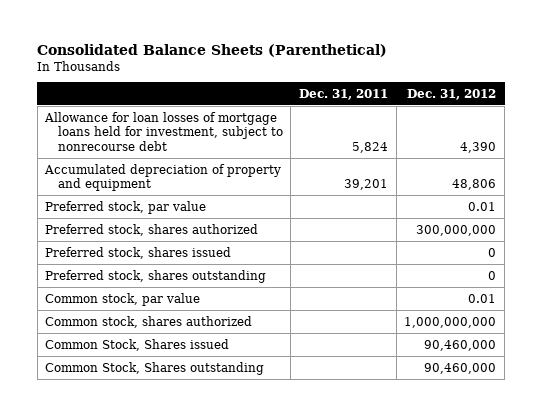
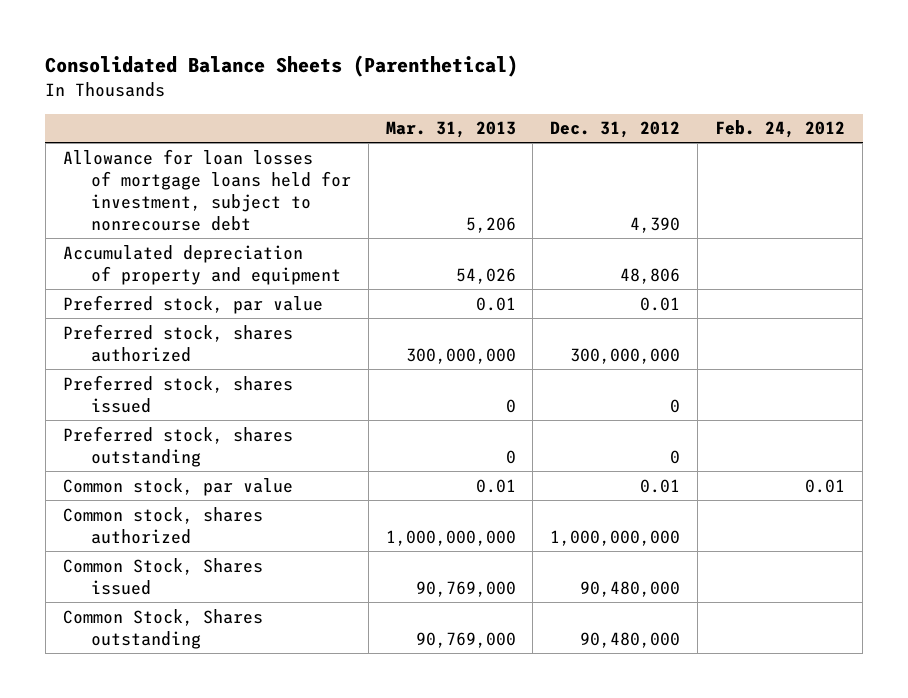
- | Dec. 31, 2011 | Dec. 31, 2012
+ | Mar. 31, 2013 | Dec. 31, 2012 | Feb. 24, 2012
- Common Stock, Shares issued | | 90,460,000
- Common Stock, Shares outstanding | | 90,460,000
+ Common Stock, Shares issued | 90,769,000 | 90,480,000 |
+ Common Stock, Shares outstanding | 90,769,000 | 90,480,000 |

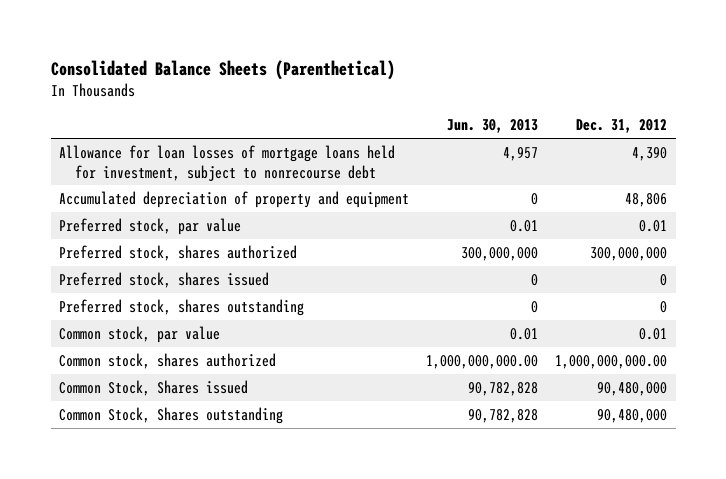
- | Mar. 31, 2013 | Dec. 31, 2012 | Feb. 24, 2012
+ | Jun. 30, 2013 | Dec. 31, 2012
- Common stock, shares authorized | 1,000,000,000 | 1,000,000,000 |
+ Common stock, shares authorized | 1,000,000,000.00 | 1,000,000,000.00

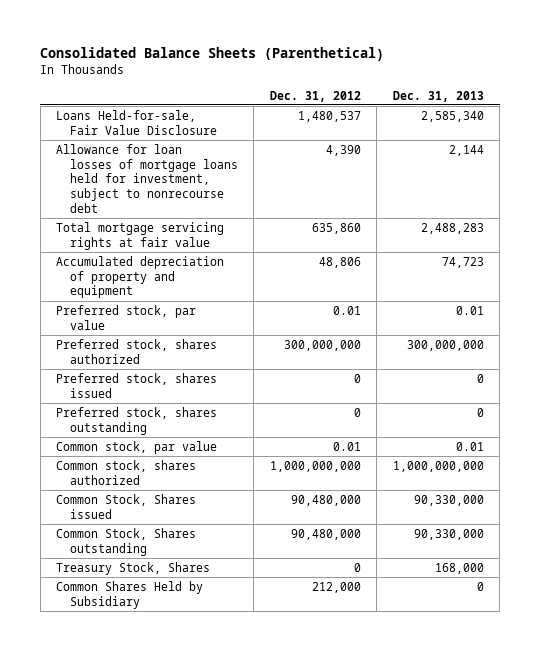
- | Jun. 30, 2013 | Dec. 31, 2012
+ | Dec. 31, 2012 | Dec. 31, 2013
+ Loans Held-for-sale, Fair Value Disclosure | 1,480,537 | 2,585,340
+ Total mortgage servicing rights at fair value | 635,860 | 2,488,283
- Common stock, shares authorized | 1,000,000,000.00 | 1,000,000,000.00
+ Common stock, shares authorized | 1,000,000,000 | 1,000,000,000
+ Treasury Stock, Shares | 0 | 168,000
+ Common Shares Held by Subsidiary | 212,000 | 0

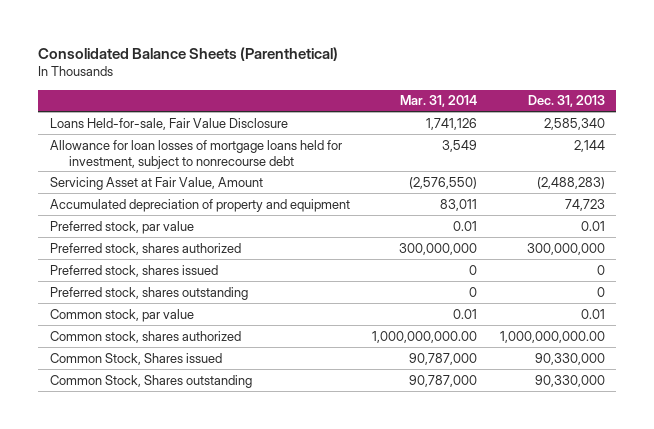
- | Dec. 31, 2012 | Dec. 31, 2013
+ | Mar. 31, 2014 | Dec. 31, 2013
- Total mortgage servicing rights at fair value | 635,860 | 2,488,283
+ Servicing Asset at Fair Value, Amount | (2,576,550) | (2,488,283)
- Common stock, shares authorized | 1,000,000,000 | 1,000,000,000
+ Common stock, shares authorized | 1,000,000,000.00 | 1,000,000,000.00
- Treasury Stock, Shares | 0 | 168,000
- Common Shares Held by Subsidiary | 212,000 | 0

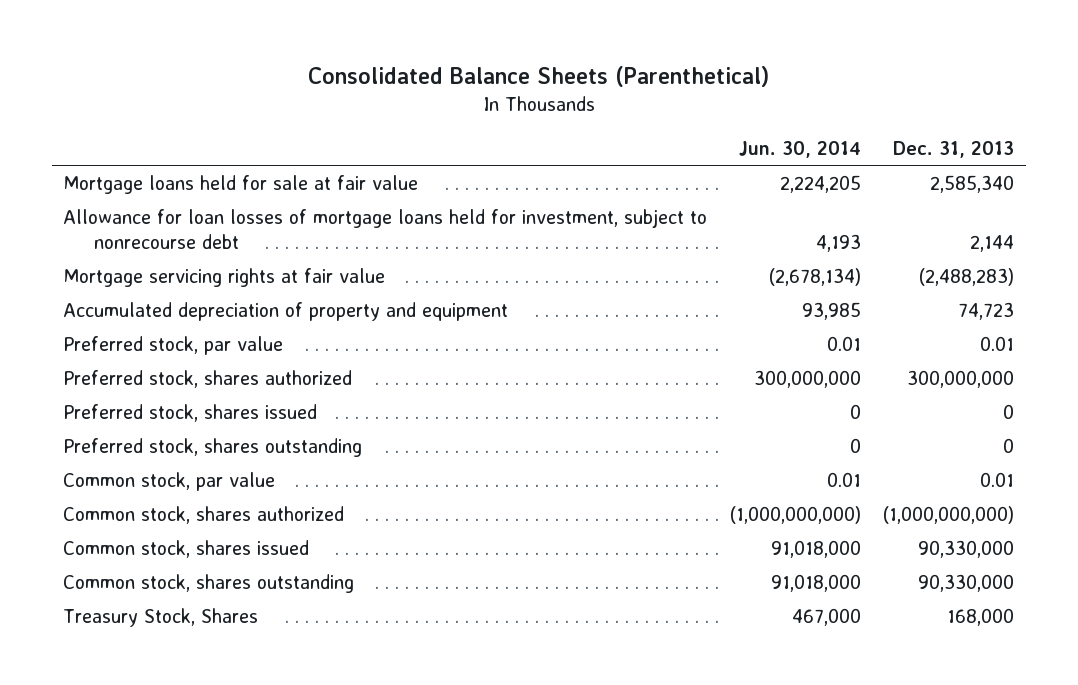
- | Mar. 31, 2014 | Dec. 31, 2013
+ | Jun. 30, 2014 | Dec. 31, 2013
- Loans Held-for-sale, Fair Value Disclosure | 1,741,126 | 2,585,340
+ Mortgage loans held for sale at fair value | 2,224,205 | 2,585,340
- Servicing Asset at Fair Value, Amount | (2,576,550) | (2,488,283)
+ Mortgage servicing rights at fair value | (2,678,134) | (2,488,283)
- Common stock, shares authorized | 1,000,000,000.00 | 1,000,000,000.00
- Common Stock, Shares issued | 90,787,000 | 90,330,000
- Common Stock, Shares outstanding | 90,787,000 | 90,330,000
+ Common stock, shares authorized | (1,000,000,000) | (1,000,000,000)
+ Common stock, shares issued | 91,018,000 | 90,330,000
+ Common stock, shares outstanding | 91,018,000 | 90,330,000
+ Treasury Stock, Shares | 467,000 | 168,000

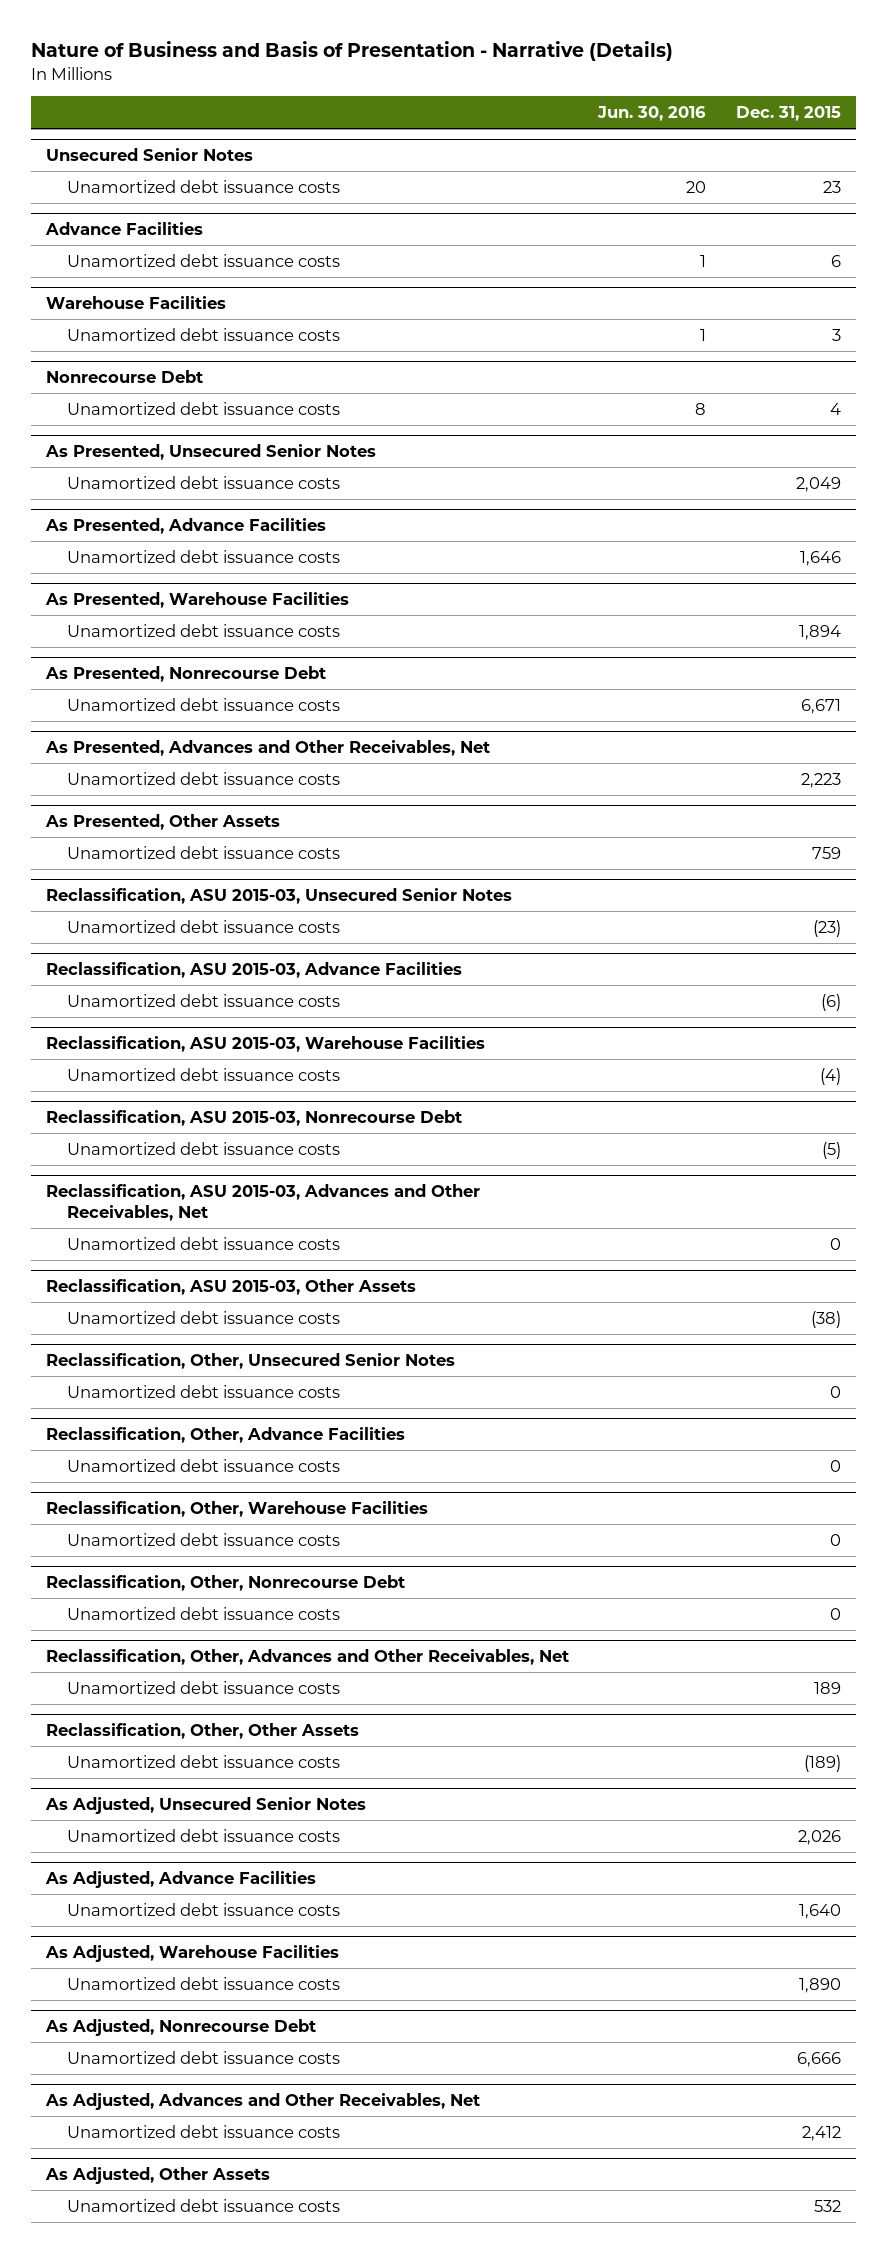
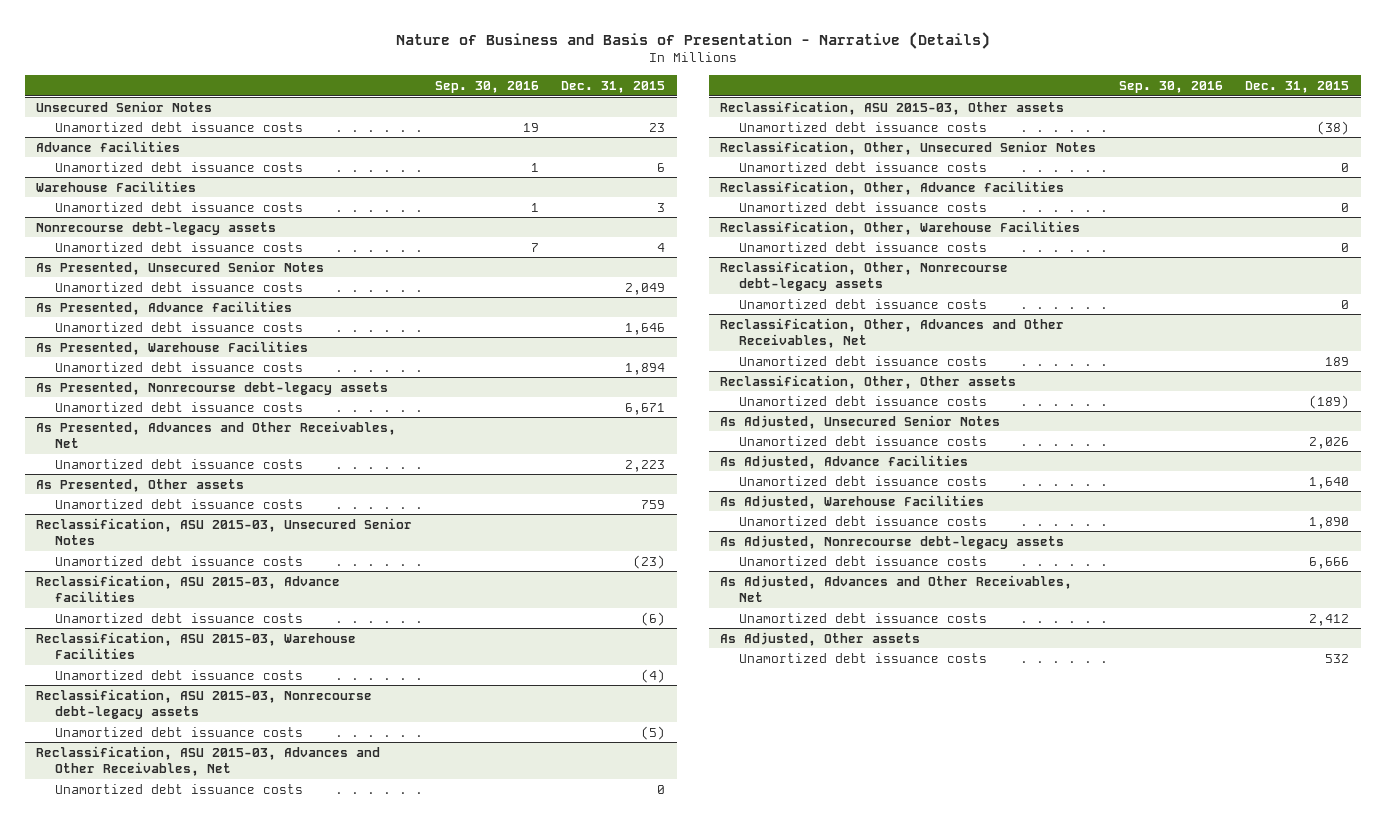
- | Jun. 30, 2016 | Dec. 31, 2015
+ | Sep. 30, 2016 | Dec. 31, 2015
- Advance Facilities
+ Advance facilities
- Nonrecourse Debt
+ Nonrecourse debt-legacy assets
- As Presented, Advance Facilities
+ As Presented, Advance facilities
- As Presented, Nonrecourse Debt
+ As Presented, Nonrecourse debt-legacy assets
- As Presented, Other Assets
+ As Presented, Other assets
- Reclassification, ASU 2015-03, Advance Facilities
+ Reclassification, ASU 2015-03, Advance facilities
- Reclassification, ASU 2015-03, Nonrecourse Debt
+ Reclassification, ASU 2015-03, Nonrecourse debt-legacy assets
- Reclassification, ASU 2015-03, Other Assets
+ Reclassification, ASU 2015-03, Other assets
- Reclassification, Other, Advance Facilities
+ Reclassification, Other, Advance facilities
- Reclassification, Other, Nonrecourse Debt
+ Reclassification, Other, Nonrecourse debt-legacy assets
- Reclassification, Other, Other Assets
+ Reclassification, Other, Other assets
- As Adjusted, Advance Facilities
+ As Adjusted, Advance facilities
- As Adjusted, Nonrecourse Debt
+ As Adjusted, Nonrecourse debt-legacy assets
- As Adjusted, Other Assets
+ As Adjusted, Other assets

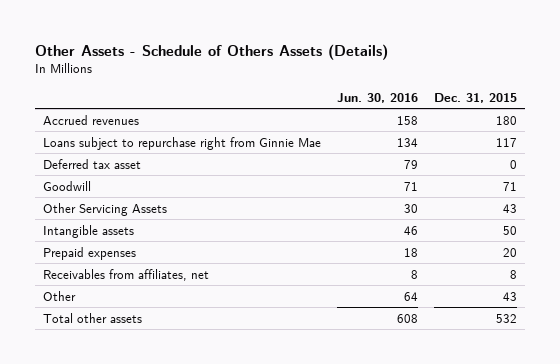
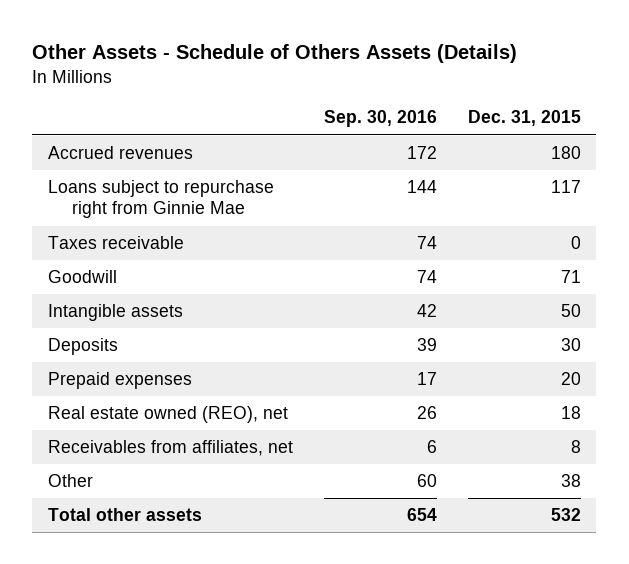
- | Jun. 30, 2016 | Dec. 31, 2015
+ | Sep. 30, 2016 | Dec. 31, 2015
- Deferred tax asset | 79 | 0
+ Taxes receivable | 74 | 0
- Other Servicing Assets | 30 | 43
+ Deposits | 39 | 30
+ Real estate owned (REO), net | 26 | 18
- Other | 64 | 43
+ Other | 60 | 38

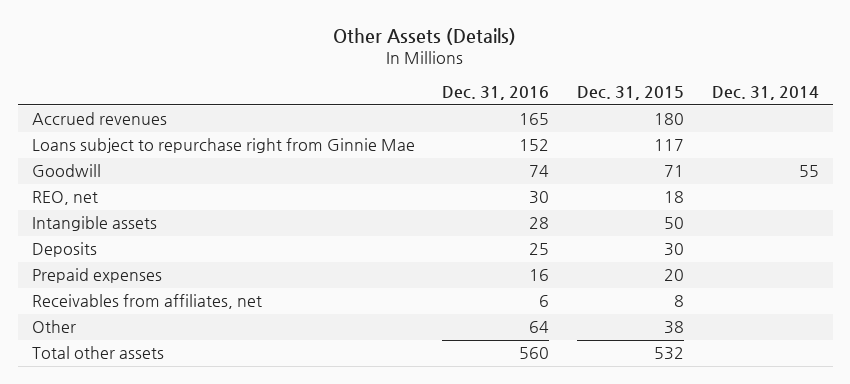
- Other Assets - Schedule of Others Assets (Details)
+ Other Assets (Details)
- | Sep. 30, 2016 | Dec. 31, 2015
+ | Dec. 31, 2016 | Dec. 31, 2015 | Dec. 31, 2014
- Taxes receivable | 74 | 0
+ REO, net | 30 | 18 |
- Real estate owned (REO), net | 26 | 18

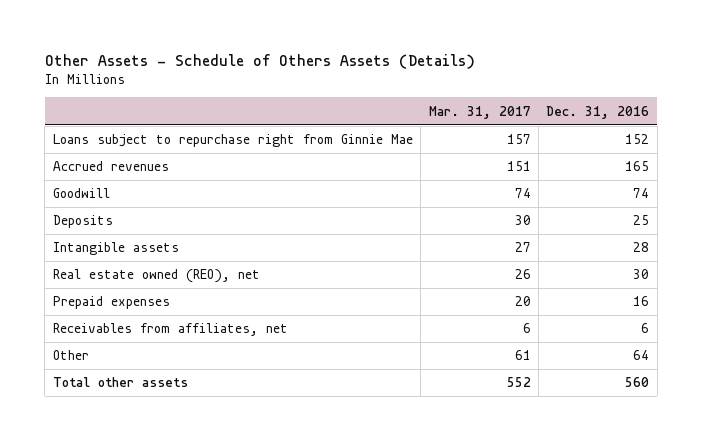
- Other Assets (Details)
+ Other Assets - Schedule of Others Assets (Details)
- | Dec. 31, 2016 | Dec. 31, 2015 | Dec. 31, 2014
+ | Mar. 31, 2017 | Dec. 31, 2016
moved down: Accrued revenues | 151 | 165
- REO, net | 30 | 18 |
moved down: Intangible assets | 27 | 28
+ Real estate owned (REO), net | 26 | 30

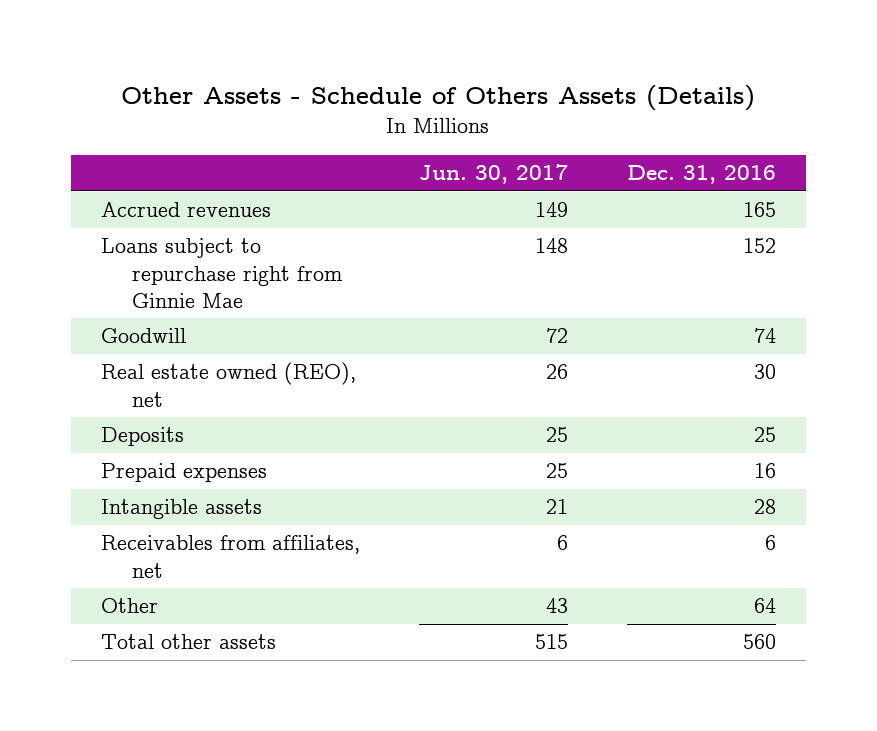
- | Mar. 31, 2017 | Dec. 31, 2016
+ | Jun. 30, 2017 | Dec. 31, 2016
moved down: Loans subject to repurchase right from Ginnie Mae | 148 | 152
moved down: Deposits | 25 | 25
moved down: Intangible assets | 21 | 28

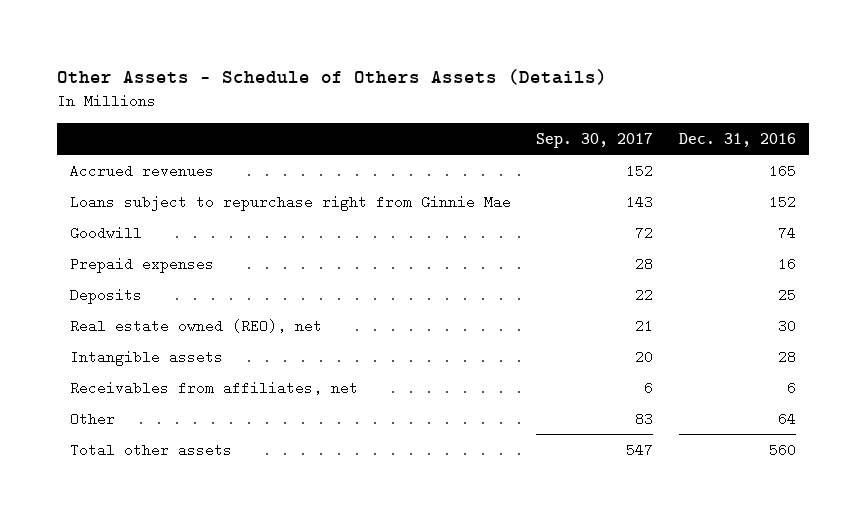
- | Jun. 30, 2017 | Dec. 31, 2016
+ | Sep. 30, 2017 | Dec. 31, 2016
moved down: Deposits | 22 | 25
moved down: Real estate owned (REO), net | 21 | 30

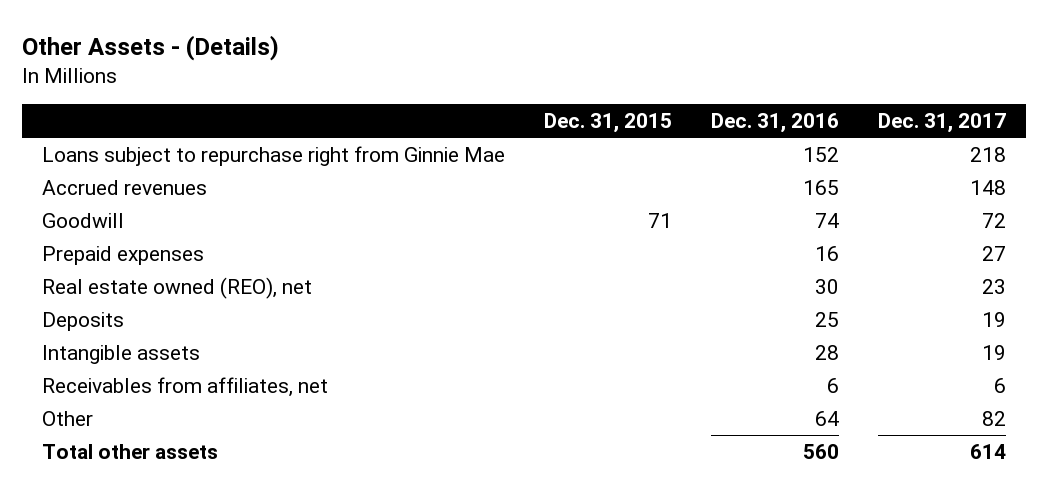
- Other Assets - Schedule of Others Assets (Details)
+ Other Assets - (Details)
- | Sep. 30, 2017 | Dec. 31, 2016
+ | Dec. 31, 2015 | Dec. 31, 2016 | Dec. 31, 2017
moved down: Accrued revenues | | 165 | 148
moved down: Deposits | | 25 | 19

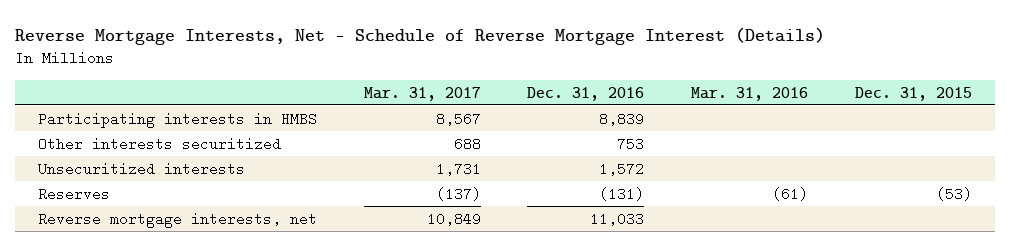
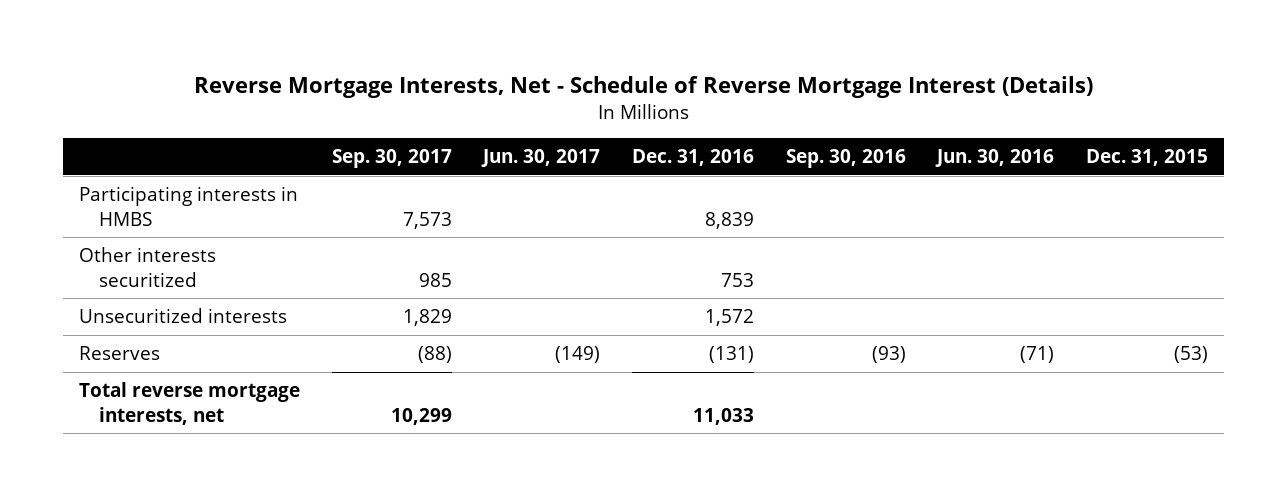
- | Mar. 31, 2017 | Dec. 31, 2016 | Mar. 31, 2016 | Dec. 31, 2015
+ | Sep. 30, 2017 | Jun. 30, 2017 | Dec. 31, 2016 | Sep. 30, 2016 | Jun. 30, 2016 | Dec. 31, 2015
- Reverse mortgage interests, net | 10,849 | 11,033 | |
+ Total reverse mortgage interests, net | 10,299 | | 11,033 | | |

